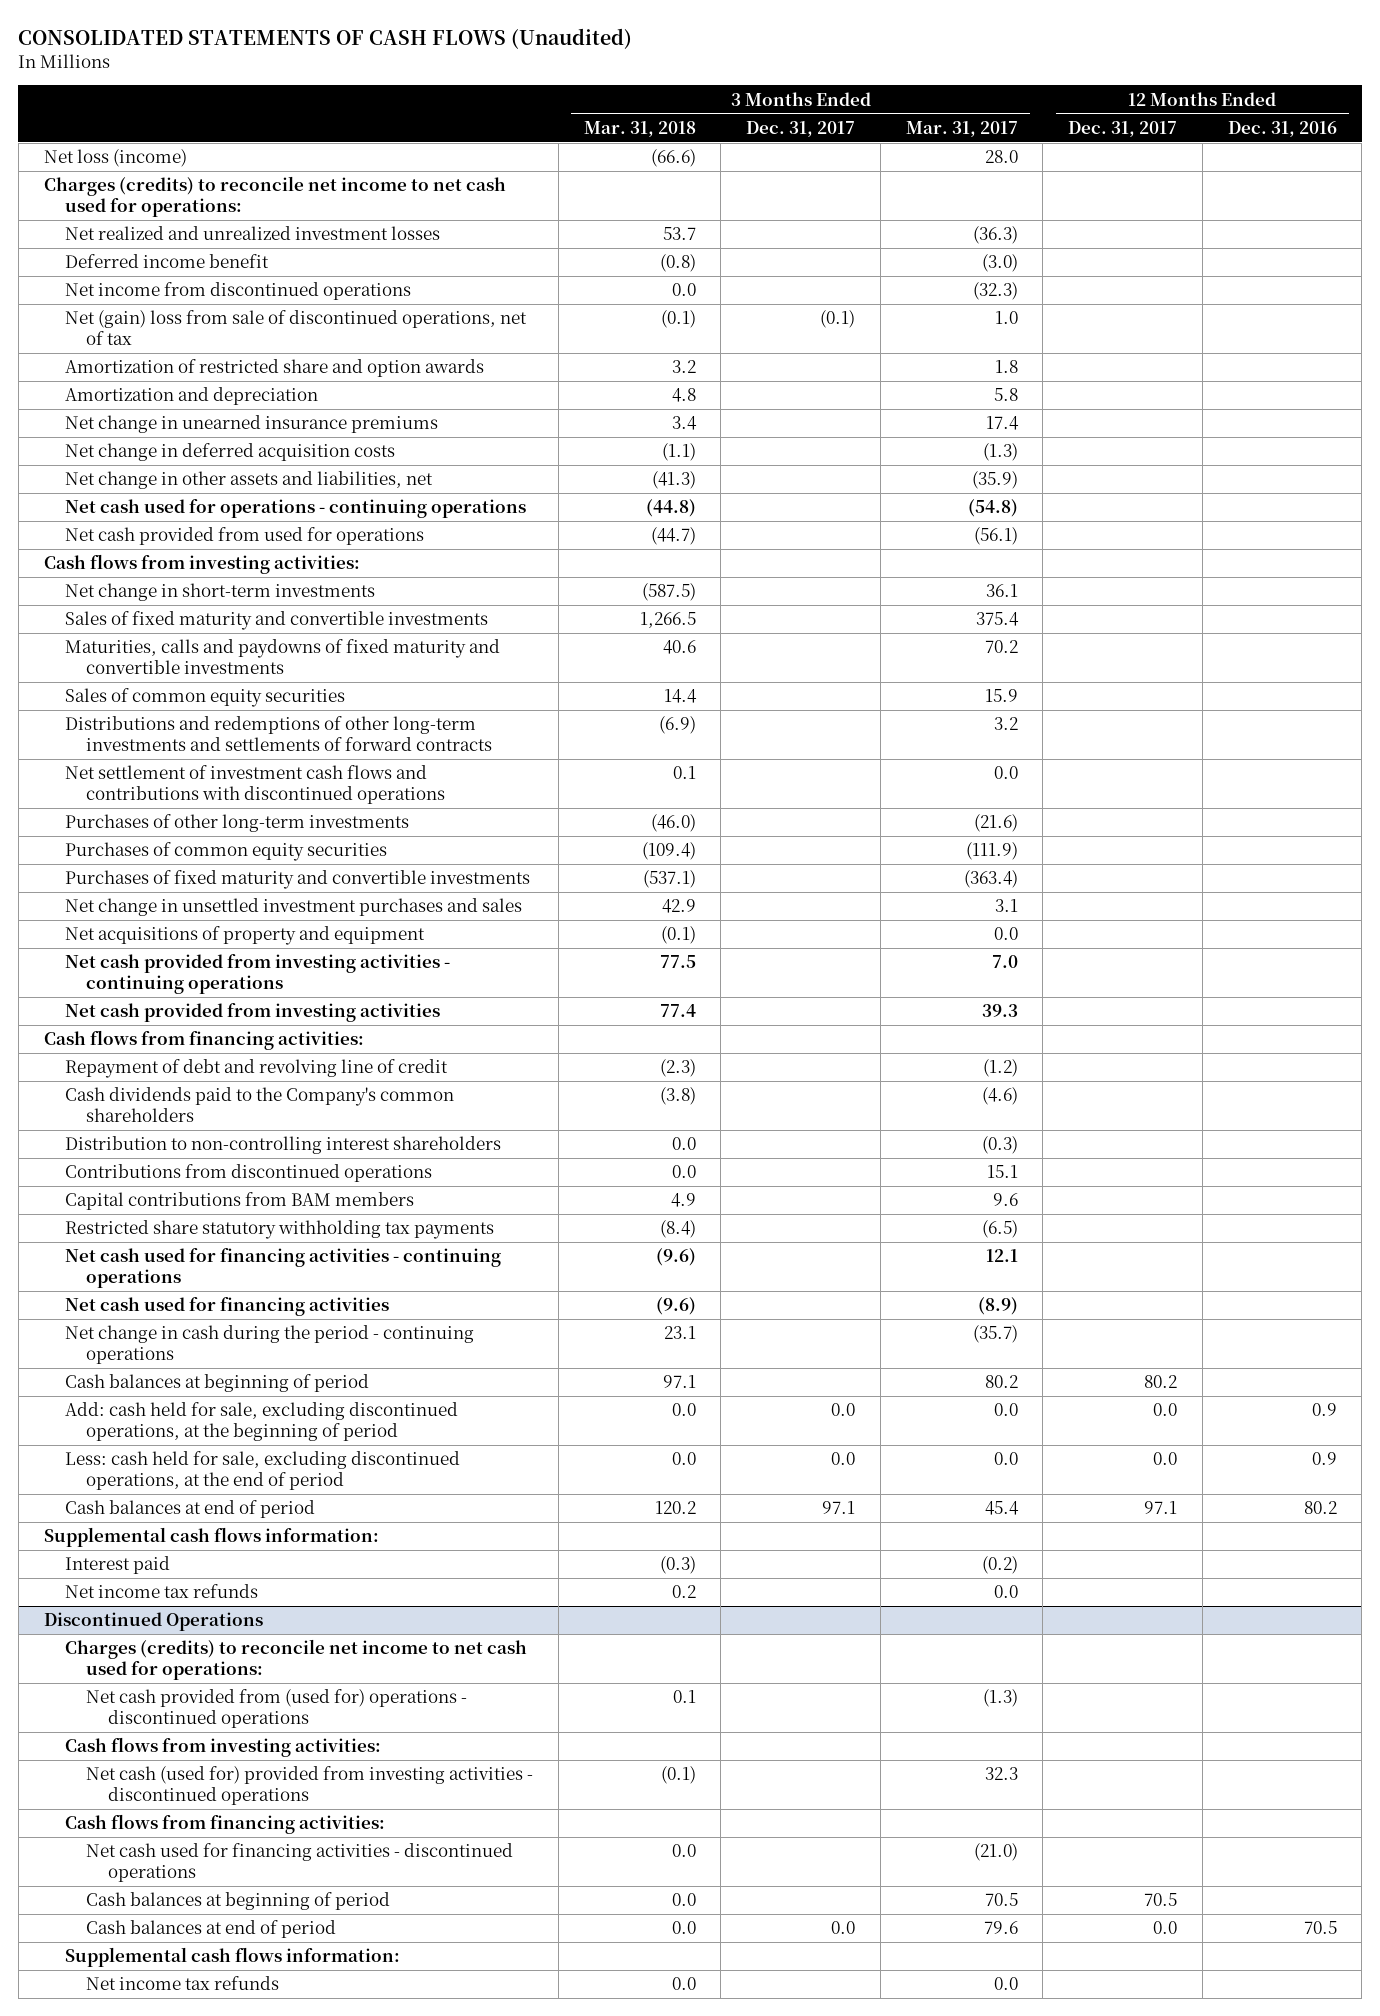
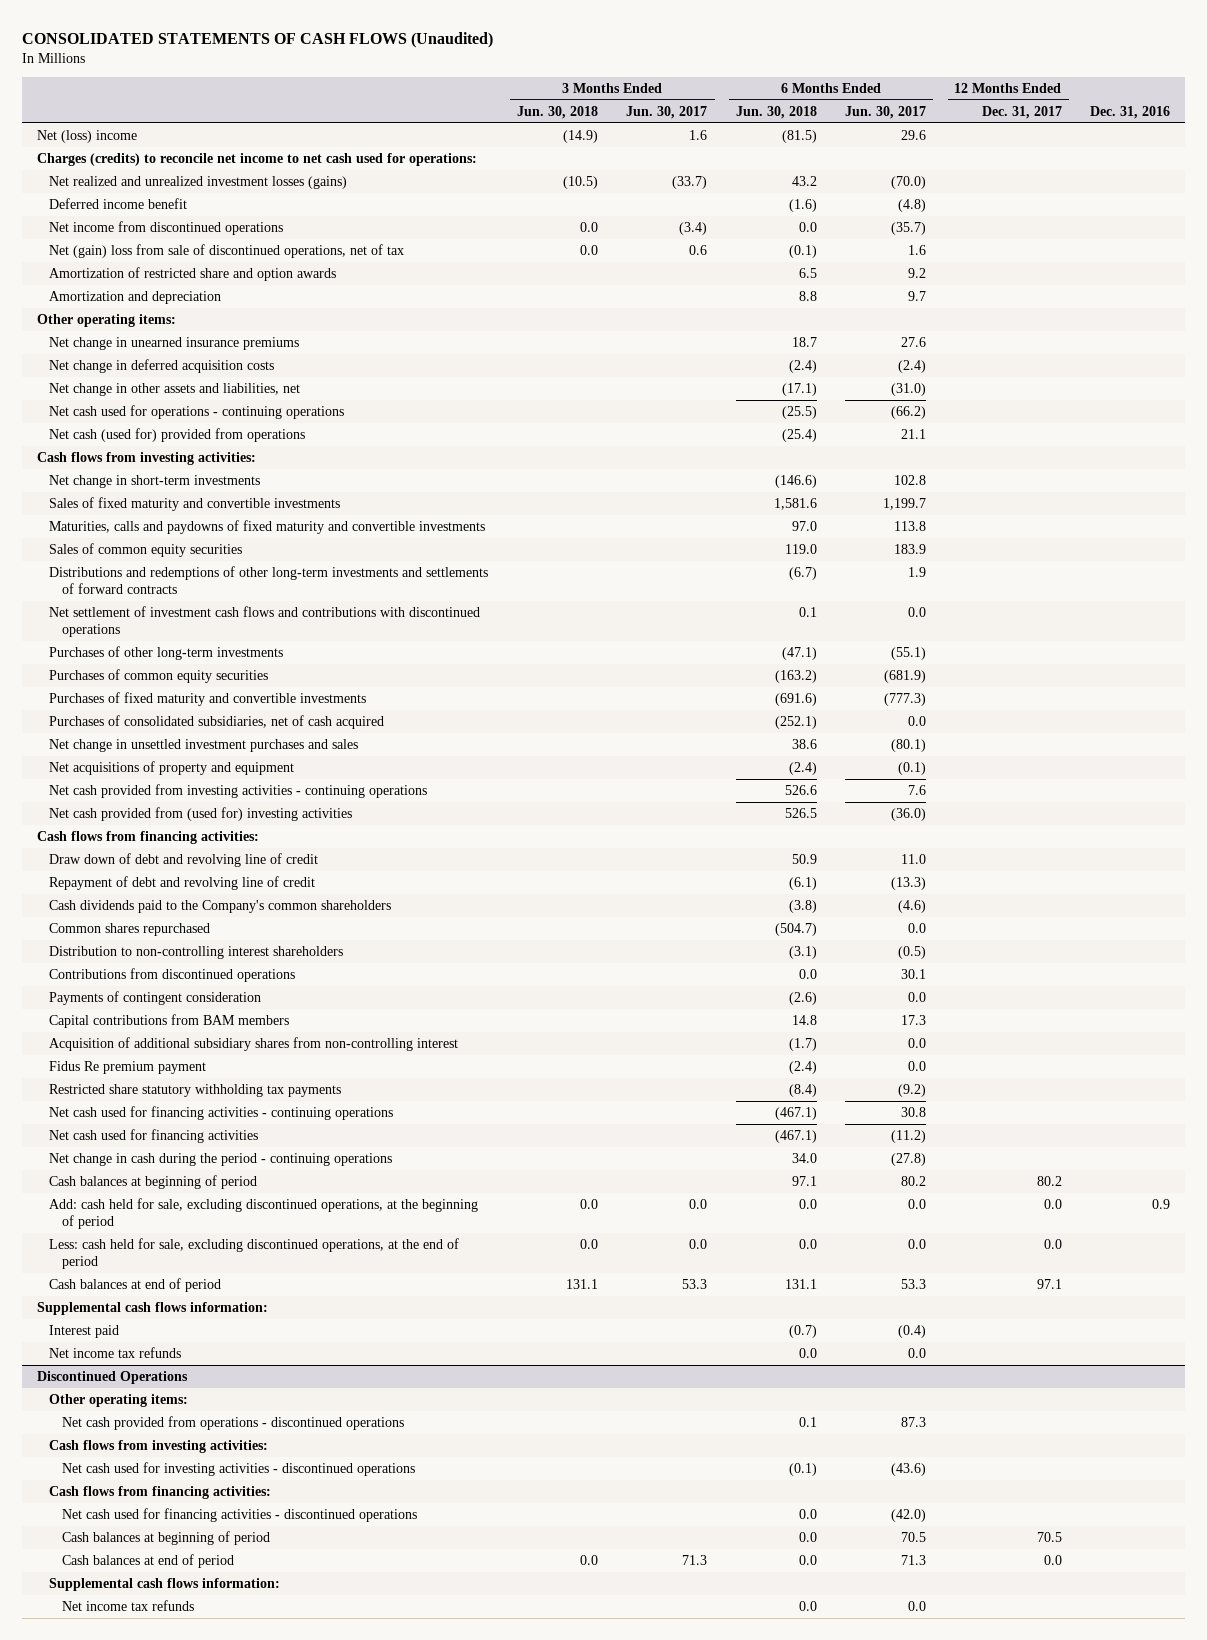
- | 3 Months Ended Mar. 31, 2018 | 3 Months Ended Dec. 31, 2017 | 3 Months Ended Mar. 31, 2017 | 12 Months Ended Dec. 31, 2017 | 12 Months Ended Dec. 31, 2016
+ | 3 Months Ended Jun. 30, 2018 | 3 Months Ended Jun. 30, 2017 | 6 Months Ended Jun. 30, 2018 | 6 Months Ended Jun. 30, 2017 | 12 Months Ended Dec. 31, 2017 | Dec. 31, 2016
- Net loss (income) | (66.6) | | 28.0 | |
+ Net (loss) income | (14.9) | 1.6 | (81.5) | 29.6 | |
- Net realized and unrealized investment losses | 53.7 | | (36.3) | |
+ Net realized and unrealized investment losses (gains) | (10.5) | (33.7) | 43.2 | (70.0) | |
+ Other operating items:
- Net cash provided from used for operations | (44.7) | | (56.1) | |
+ Net cash (used for) provided from operations | | | (25.4) | 21.1 | |
+ Purchases of consolidated subsidiaries, net of cash acquired | | | (252.1) | 0.0 | |
- Net cash provided from investing activities | 77.4 | | 39.3 | |
+ Net cash provided from (used for) investing activities | | | 526.5 | (36.0) | |
+ Draw down of debt and revolving line of credit | | | 50.9 | 11.0 | |
+ Common shares repurchased | | | (504.7) | 0.0 | |
+ Payments of contingent consideration | | | (2.6) | 0.0 | |
+ Acquisition of additional subsidiary shares from non-controlling interest | | | (1.7) | 0.0 | |
+ Fidus Re premium payment | | | (2.4) | 0.0 | |
@ Discontinued Operations
- Charges (credits) to reconcile net income to net cash used for operations:
- Net cash provided from (used for) operations - discontinued operations | 0.1 | | (1.3) | |
+ Other operating items:
+ Net cash provided from operations - discontinued operations | | | 0.1 | 87.3 | |
- Net cash (used for) provided from investing activities - discontinued operations | (0.1) | | 32.3 | |
+ Net cash used for investing activities - discontinued operations | | | (0.1) | (43.6) | |

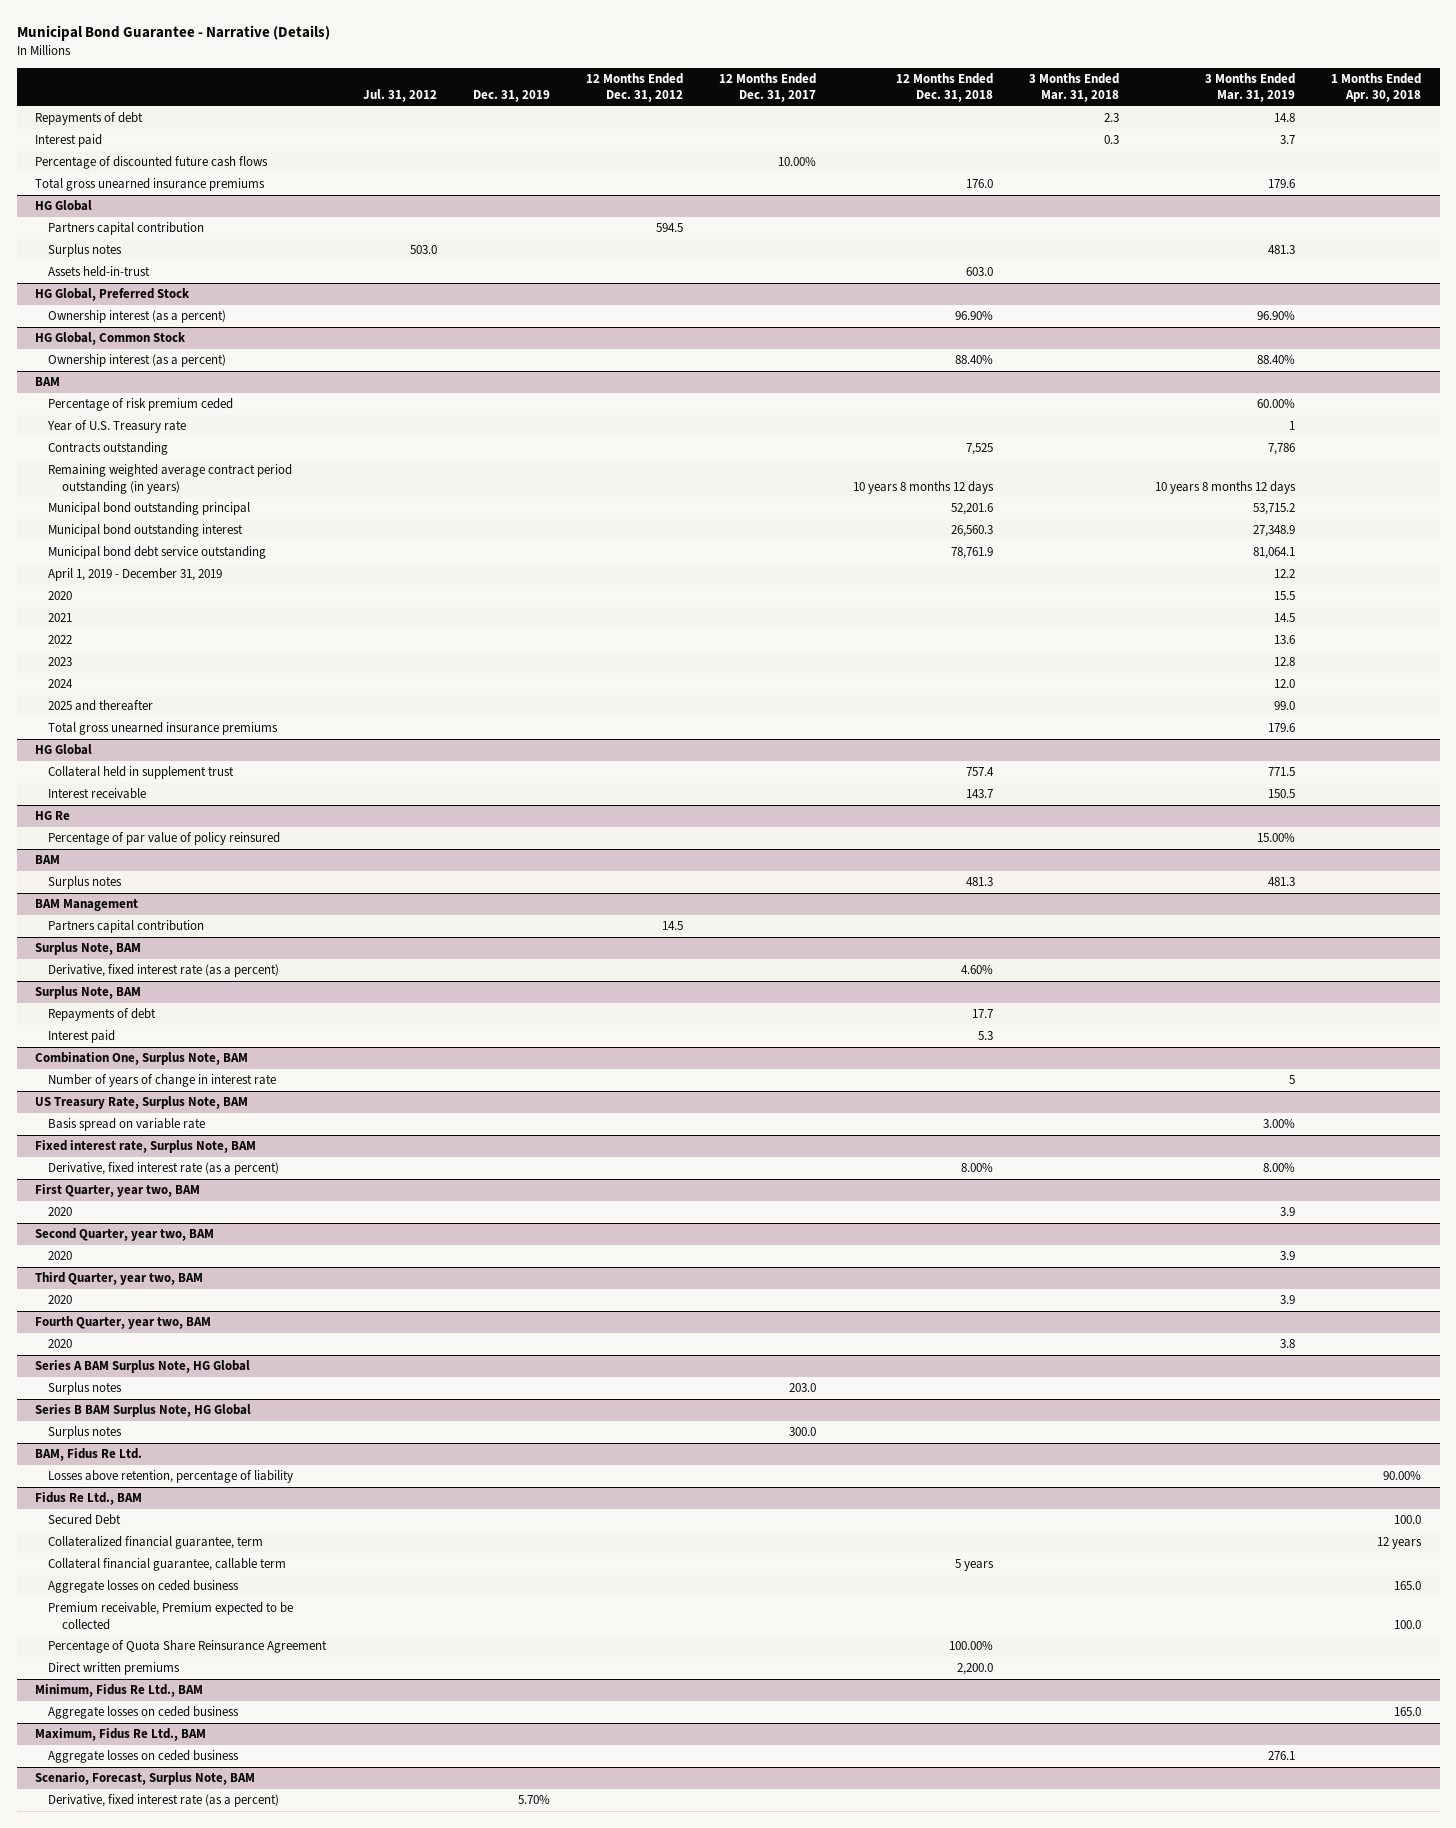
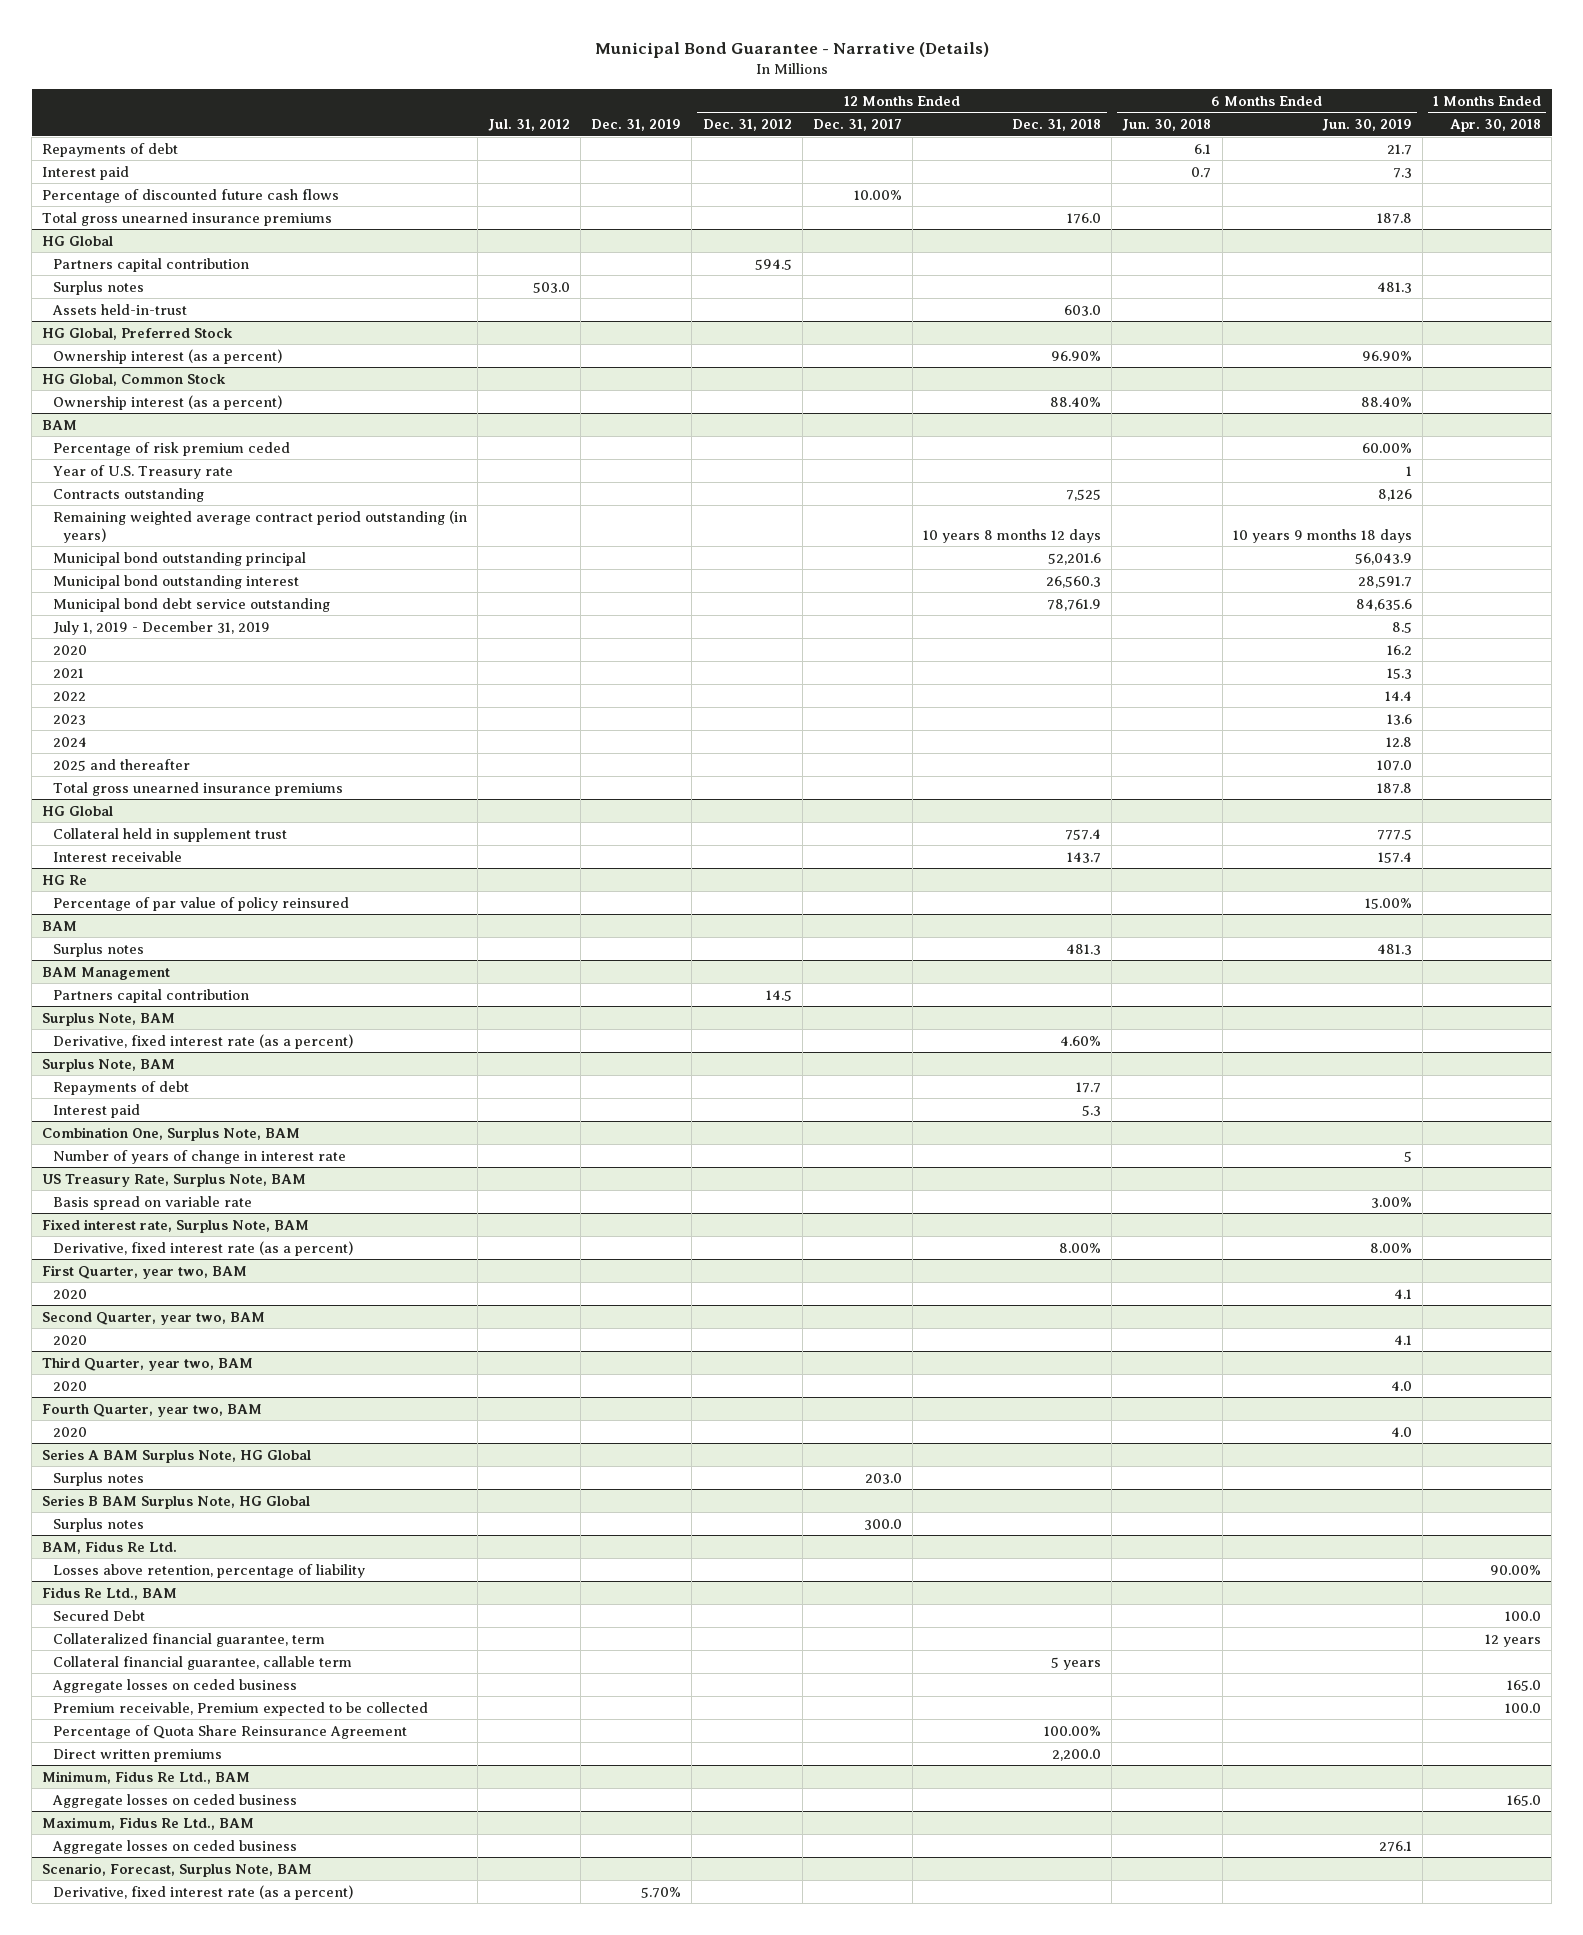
- | Jul. 31, 2012 | Dec. 31, 2019 | 12 Months Ended Dec. 31, 2012 | 12 Months Ended Dec. 31, 2017 | 12 Months Ended Dec. 31, 2018 | 3 Months Ended Mar. 31, 2018 | 3 Months Ended Mar. 31, 2019 | 1 Months Ended Apr. 30, 2018
+ | Jul. 31, 2012 | Dec. 31, 2019 | 12 Months Ended Dec. 31, 2012 | 12 Months Ended Dec. 31, 2017 | 12 Months Ended Dec. 31, 2018 | 6 Months Ended Jun. 30, 2018 | 6 Months Ended Jun. 30, 2019 | 1 Months Ended Apr. 30, 2018
@ BAM
- April 1, 2019 - December 31, 2019 | | | | | | | 12.2 |
+ July 1, 2019 - December 31, 2019 | | | | | | | 8.5 |

